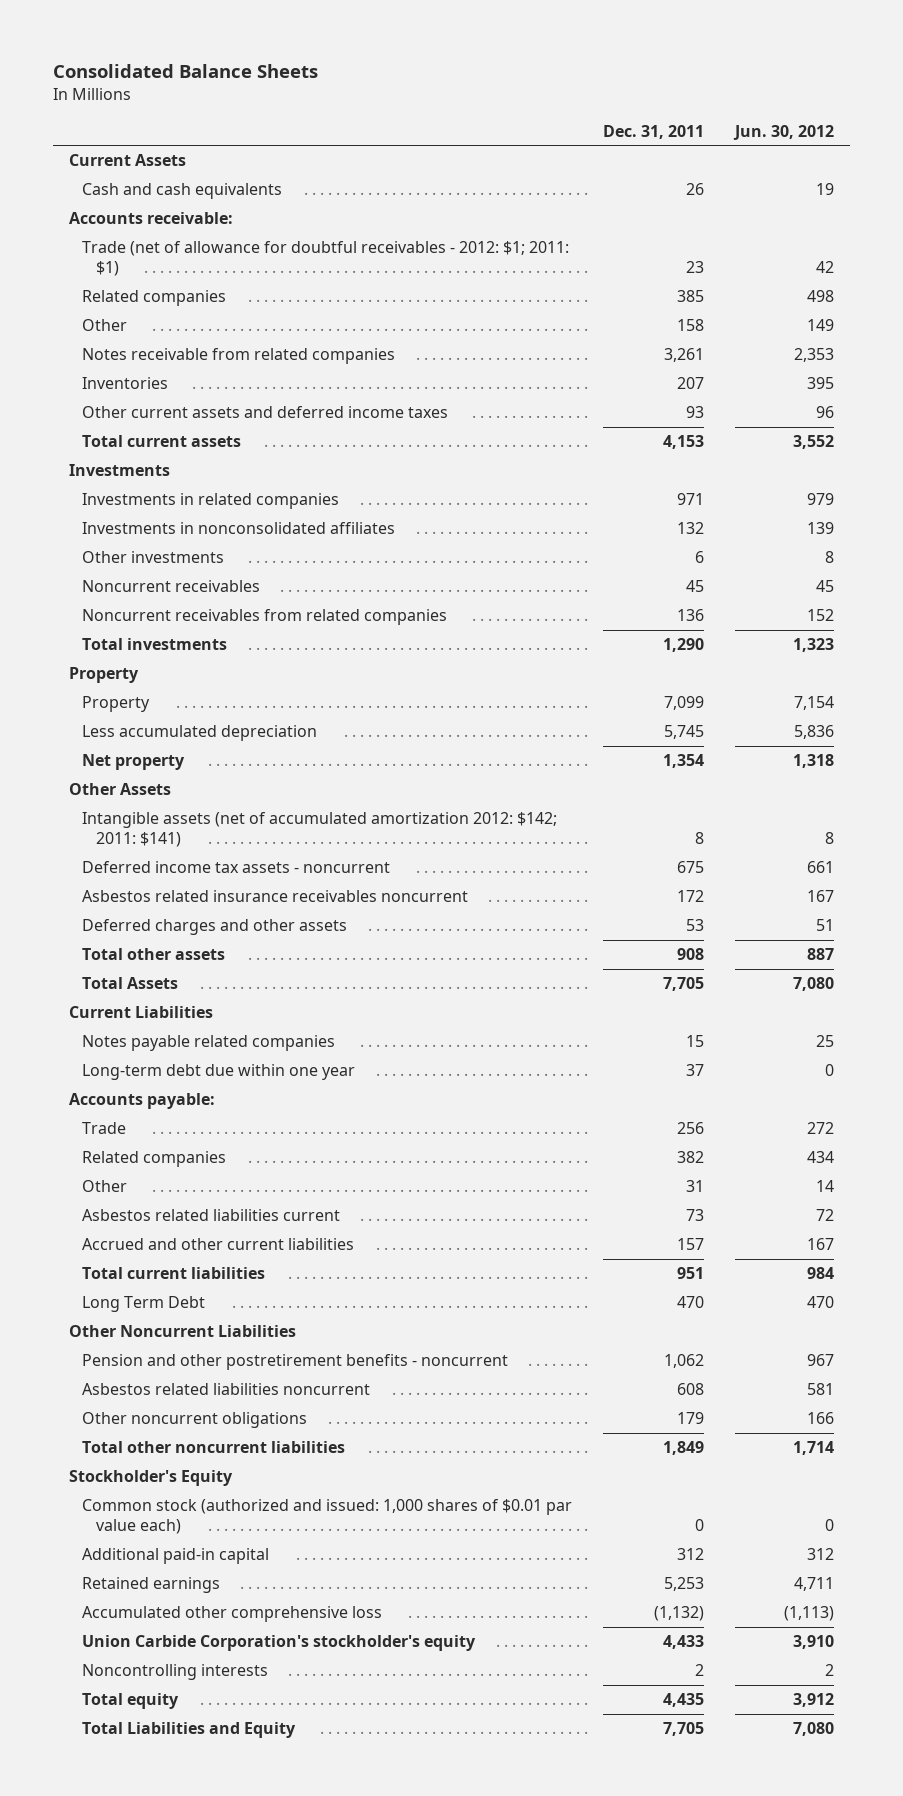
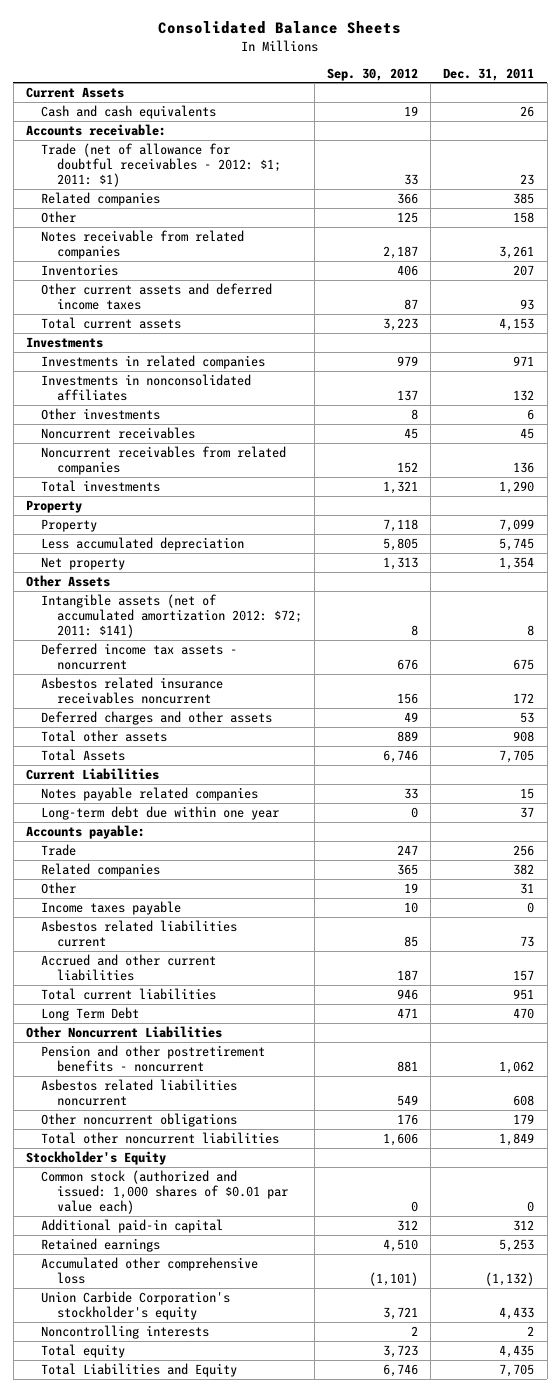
- | Dec. 31, 2011 | Jun. 30, 2012
+ | Sep. 30, 2012 | Dec. 31, 2011
- Intangible assets (net of accumulated amortization 2012: $142; 2011: $141) | 8 | 8
+ Intangible assets (net of accumulated amortization 2012: $72; 2011: $141) | 8 | 8
+ Income taxes payable | 10 | 0

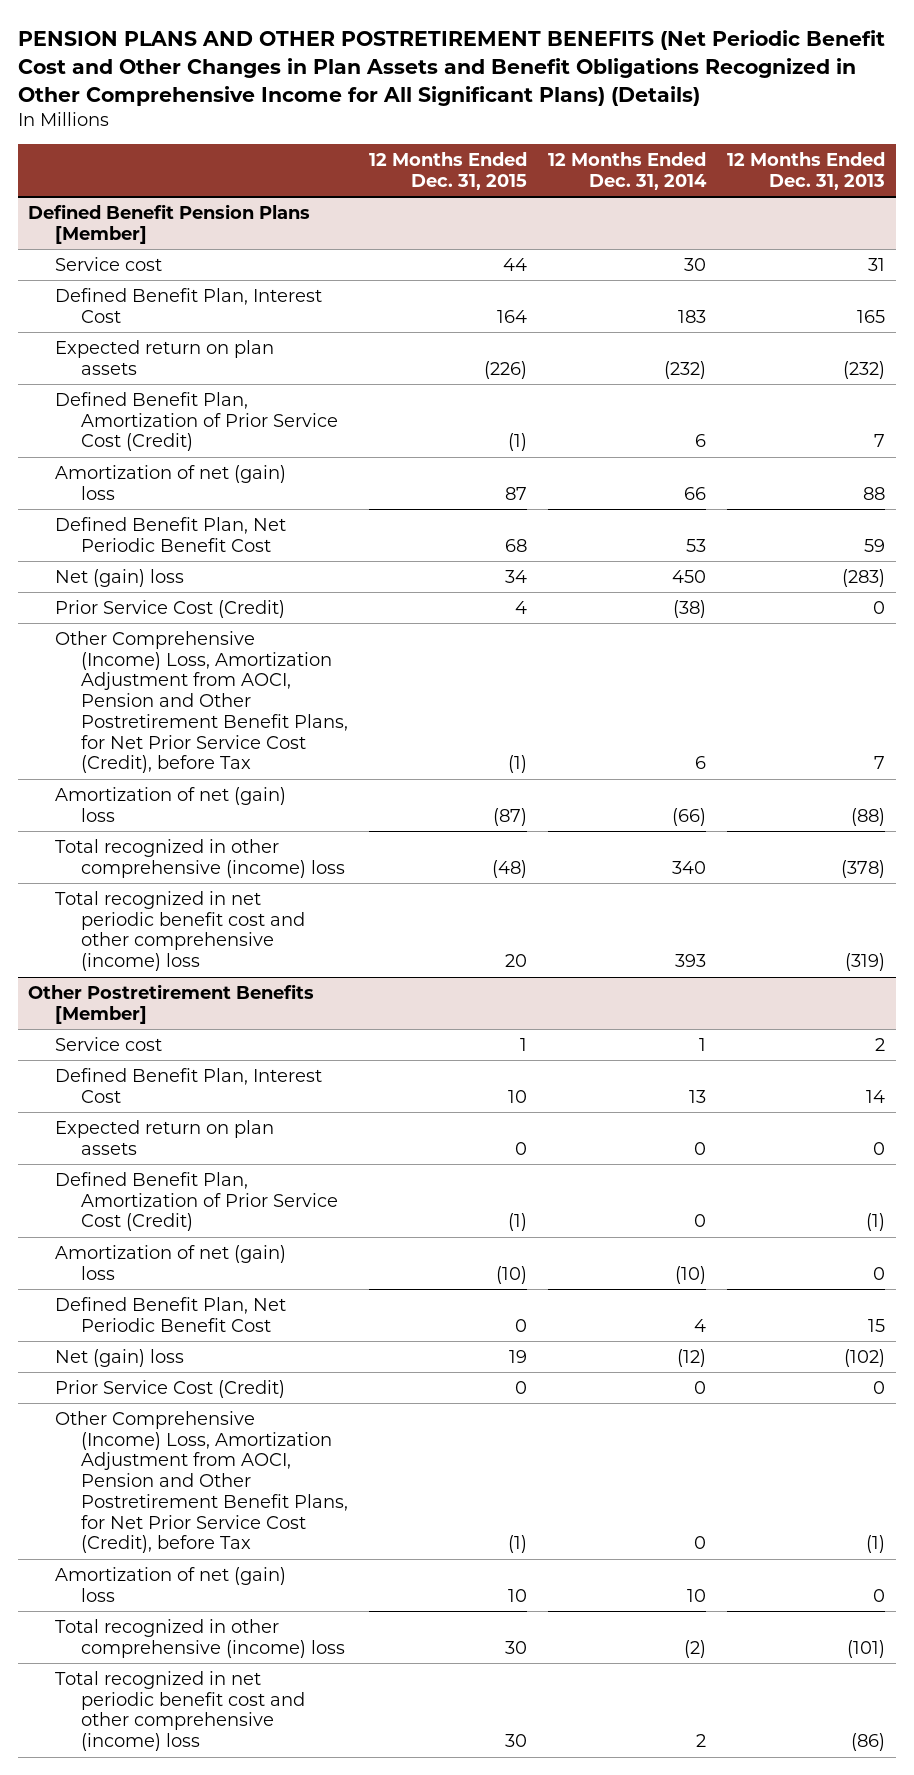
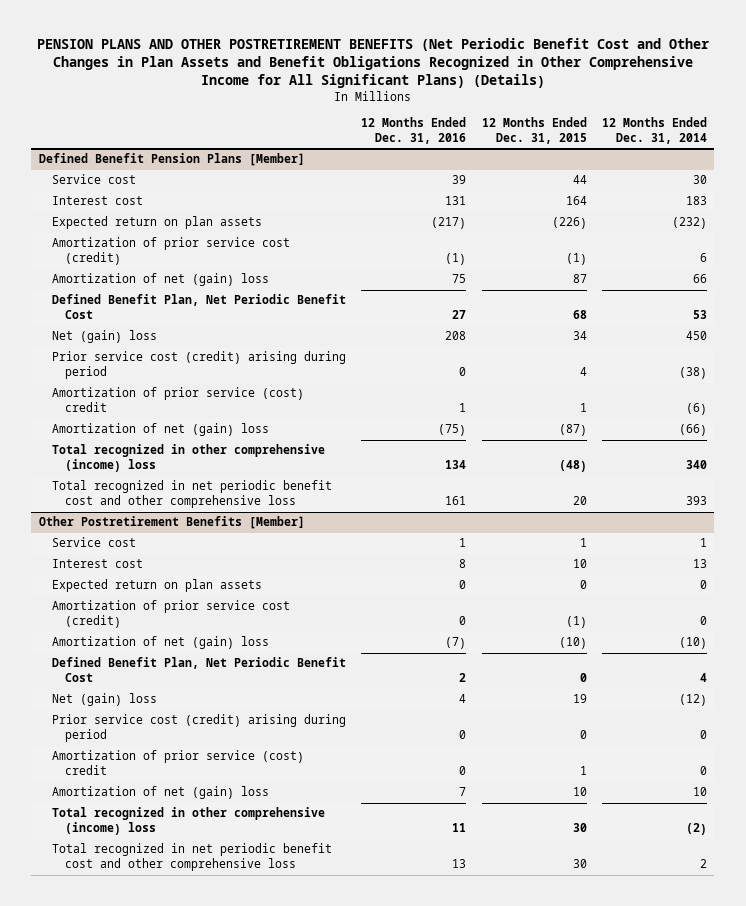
- | 12 Months Ended Dec. 31, 2015 | 12 Months Ended Dec. 31, 2014 | 12 Months Ended Dec. 31, 2013
+ | 12 Months Ended Dec. 31, 2016 | 12 Months Ended Dec. 31, 2015 | 12 Months Ended Dec. 31, 2014
@ Defined Benefit Pension Plans [Member]
- Defined Benefit Plan, Interest Cost | 164 | 183 | 165
+ Interest cost | 131 | 164 | 183
- Defined Benefit Plan, Amortization of Prior Service Cost (Credit) | (1) | 6 | 7
+ Amortization of prior service cost (credit) | (1) | (1) | 6
- Prior Service Cost (Credit) | 4 | (38) | 0
- Other Comprehensive (Income) Loss, Amortization Adjustment from AOCI, Pension and Other Postretirement Benefit Plans, for Net Prior Service Cost (Credit), before Tax | (1) | 6 | 7
+ Prior service cost (credit) arising during period | 0 | 4 | (38)
+ Amortization of prior service (cost) credit | 1 | 1 | (6)
- Total recognized in net periodic benefit cost and other comprehensive (income) loss | 20 | 393 | (319)
+ Total recognized in net periodic benefit cost and other comprehensive loss | 161 | 20 | 393
@ Other Postretirement Benefits [Member]
- Defined Benefit Plan, Interest Cost | 10 | 13 | 14
+ Interest cost | 8 | 10 | 13
- Defined Benefit Plan, Amortization of Prior Service Cost (Credit) | (1) | 0 | (1)
+ Amortization of prior service cost (credit) | 0 | (1) | 0
- Prior Service Cost (Credit) | 0 | 0 | 0
- Other Comprehensive (Income) Loss, Amortization Adjustment from AOCI, Pension and Other Postretirement Benefit Plans, for Net Prior Service Cost (Credit), before Tax | (1) | 0 | (1)
+ Prior service cost (credit) arising during period | 0 | 0 | 0
+ Amortization of prior service (cost) credit | 0 | 1 | 0
- Total recognized in net periodic benefit cost and other comprehensive (income) loss | 30 | 2 | (86)
+ Total recognized in net periodic benefit cost and other comprehensive loss | 13 | 30 | 2

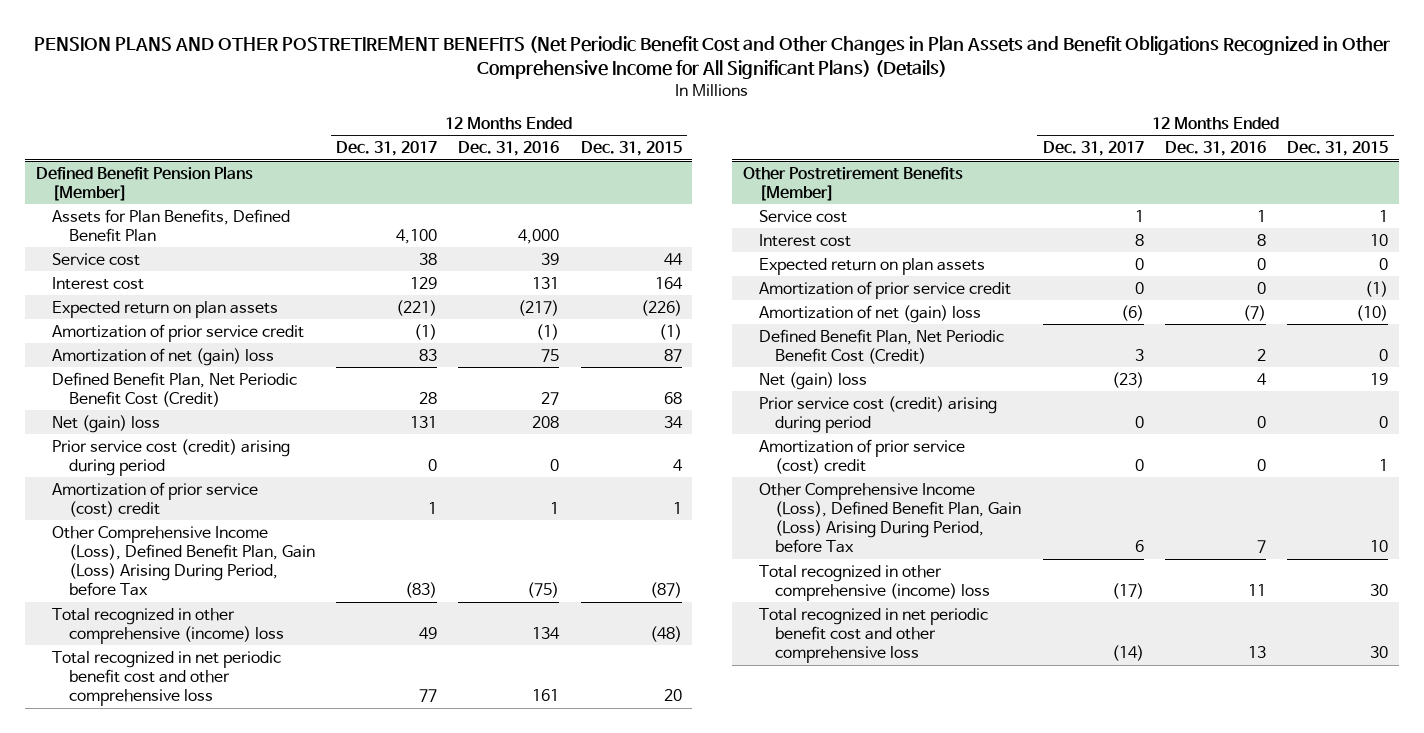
- | 12 Months Ended Dec. 31, 2016 | 12 Months Ended Dec. 31, 2015 | 12 Months Ended Dec. 31, 2014
+ | 12 Months Ended Dec. 31, 2017 | 12 Months Ended Dec. 31, 2016 | 12 Months Ended Dec. 31, 2015
@ Defined Benefit Pension Plans [Member]
+ Assets for Plan Benefits, Defined Benefit Plan | 4,100 | 4,000 |
- Amortization of prior service cost (credit) | (1) | (1) | 6
+ Amortization of prior service credit | (1) | (1) | (1)
- Defined Benefit Plan, Net Periodic Benefit Cost | 27 | 68 | 53
+ Defined Benefit Plan, Net Periodic Benefit Cost (Credit) | 28 | 27 | 68
- Amortization of net (gain) loss | (75) | (87) | (66)
+ Other Comprehensive Income (Loss), Defined Benefit Plan, Gain (Loss) Arising During Period, before Tax | (83) | (75) | (87)
@ Other Postretirement Benefits [Member]
- Amortization of prior service cost (credit) | 0 | (1) | 0
+ Amortization of prior service credit | 0 | 0 | (1)
- Defined Benefit Plan, Net Periodic Benefit Cost | 2 | 0 | 4
+ Defined Benefit Plan, Net Periodic Benefit Cost (Credit) | 3 | 2 | 0
- Amortization of net (gain) loss | 7 | 10 | 10
+ Other Comprehensive Income (Loss), Defined Benefit Plan, Gain (Loss) Arising During Period, before Tax | 6 | 7 | 10

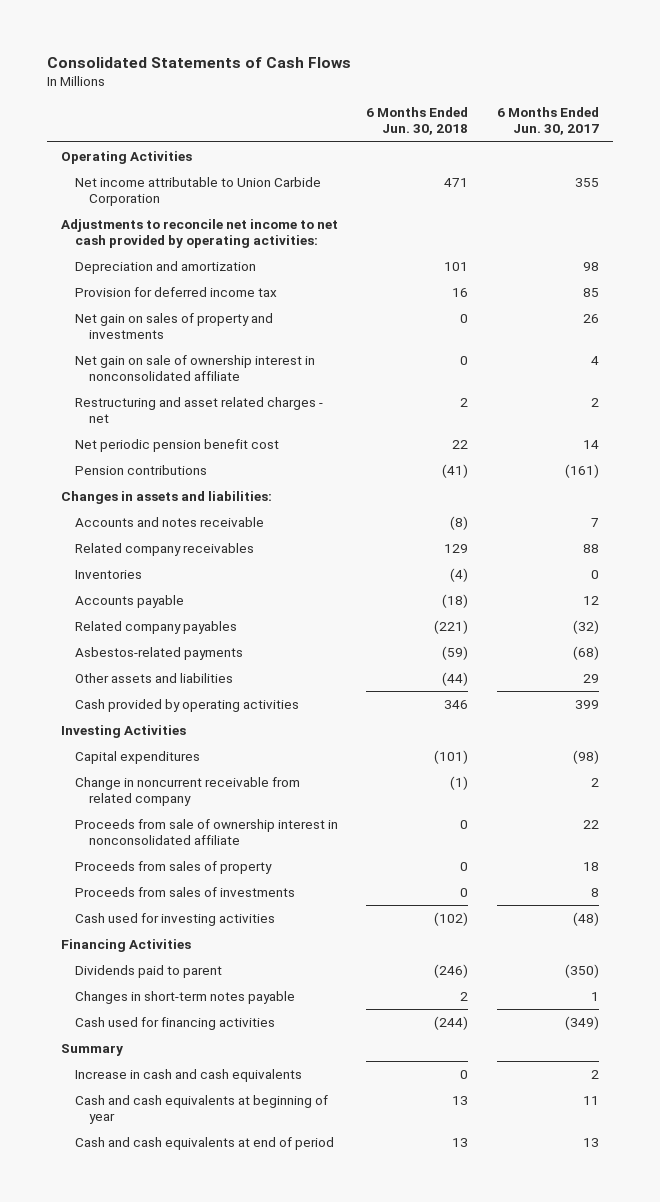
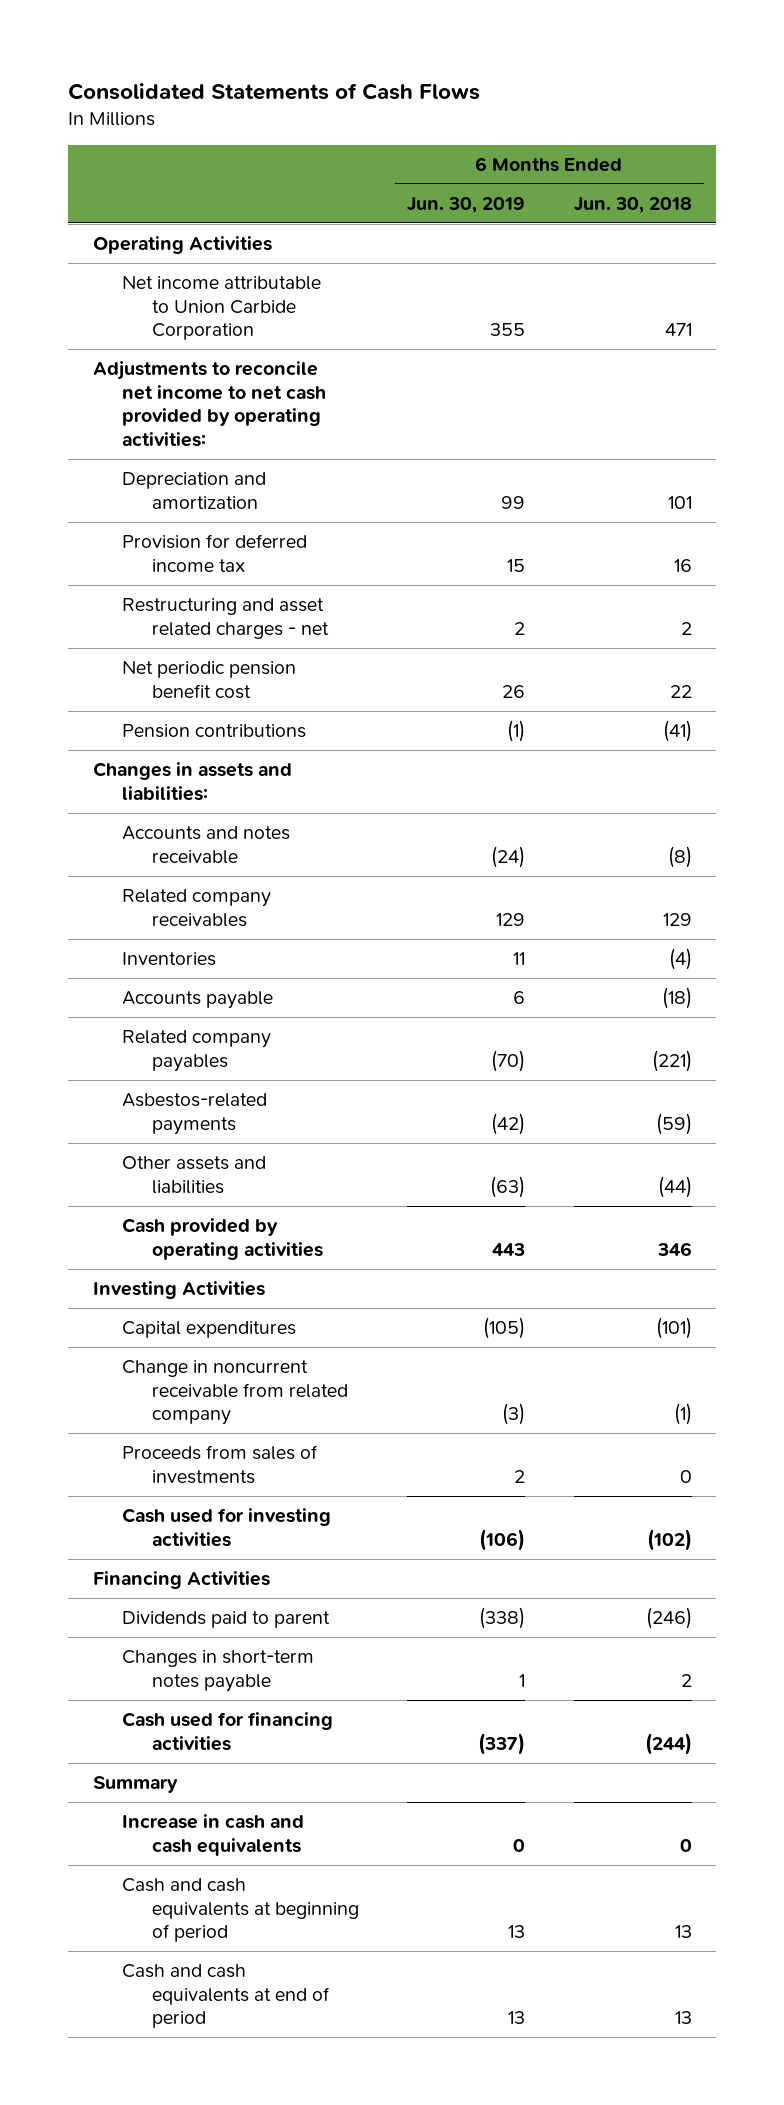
- | 6 Months Ended Jun. 30, 2018 | 6 Months Ended Jun. 30, 2017
+ | 6 Months Ended Jun. 30, 2019 | 6 Months Ended Jun. 30, 2018
- Net gain on sales of property and investments | 0 | 26
- Net gain on sale of ownership interest in nonconsolidated affiliate | 0 | 4
- Proceeds from sale of ownership interest in nonconsolidated affiliate | 0 | 22
- Proceeds from sales of property | 0 | 18
- Cash and cash equivalents at beginning of year | 13 | 11
+ Cash and cash equivalents at beginning of period | 13 | 13

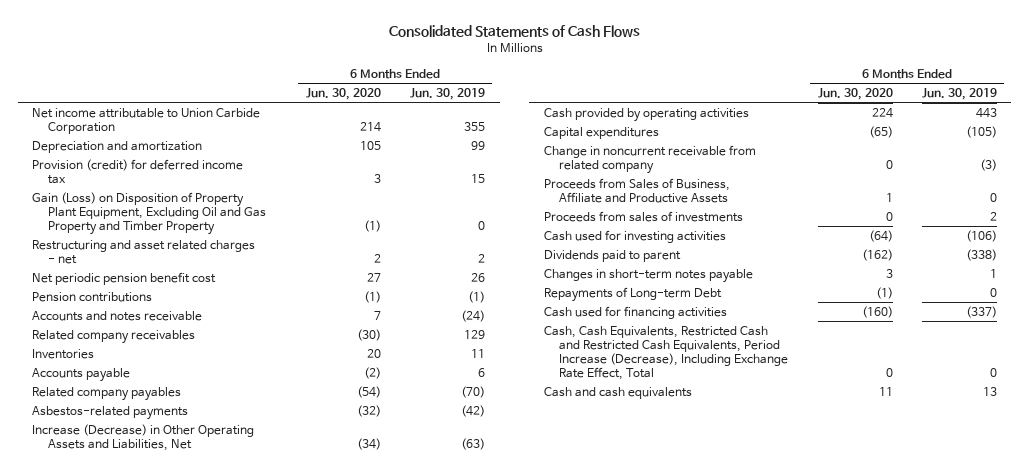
- | 6 Months Ended Jun. 30, 2019 | 6 Months Ended Jun. 30, 2018
+ | 6 Months Ended Jun. 30, 2020 | 6 Months Ended Jun. 30, 2019
- Operating Activities
- Adjustments to reconcile net income to net cash provided by operating activities:
- Provision for deferred income tax | 15 | 16
+ Provision (credit) for deferred income tax | 3 | 15
+ Gain (Loss) on Disposition of Property Plant Equipment, Excluding Oil and Gas Property and Timber Property | (1) | 0
- Changes in assets and liabilities:
- Other assets and liabilities | (63) | (44)
+ Increase (Decrease) in Other Operating Assets and Liabilities, Net | (34) | (63)
- Investing Activities
+ Proceeds from Sales of Business, Affiliate and Productive Assets | 1 | 0
- Financing Activities
+ Repayments of Long-term Debt | (1) | 0
- Summary
- Increase in cash and cash equivalents | 0 | 0
- Cash and cash equivalents at beginning of period | 13 | 13
- Cash and cash equivalents at end of period | 13 | 13
+ Cash, Cash Equivalents, Restricted Cash and Restricted Cash Equivalents, Period Increase (Decrease), Including Exchange Rate Effect, Total | 0 | 0
+ Cash and cash equivalents | 11 | 13

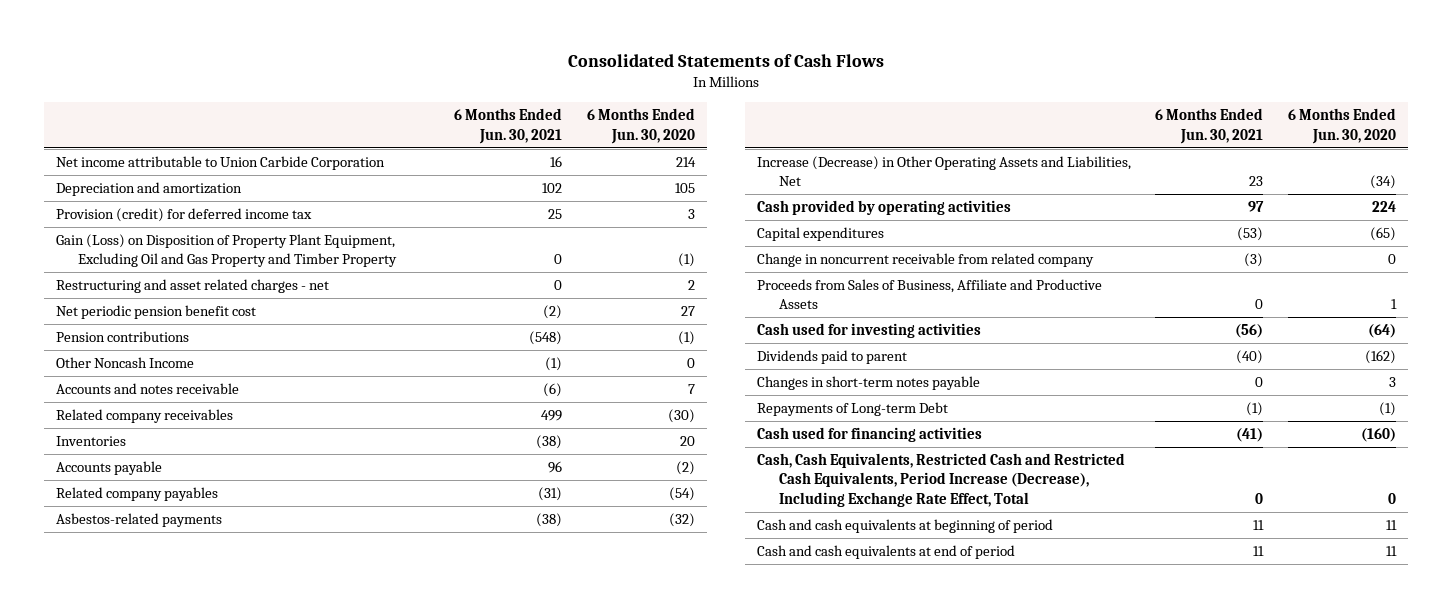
- | 6 Months Ended Jun. 30, 2020 | 6 Months Ended Jun. 30, 2019
+ | 6 Months Ended Jun. 30, 2021 | 6 Months Ended Jun. 30, 2020
+ Other Noncash Income | (1) | 0
- Proceeds from sales of investments | 0 | 2
- Cash and cash equivalents | 11 | 13
+ Cash and cash equivalents at beginning of period | 11 | 11
+ Cash and cash equivalents at end of period | 11 | 11

